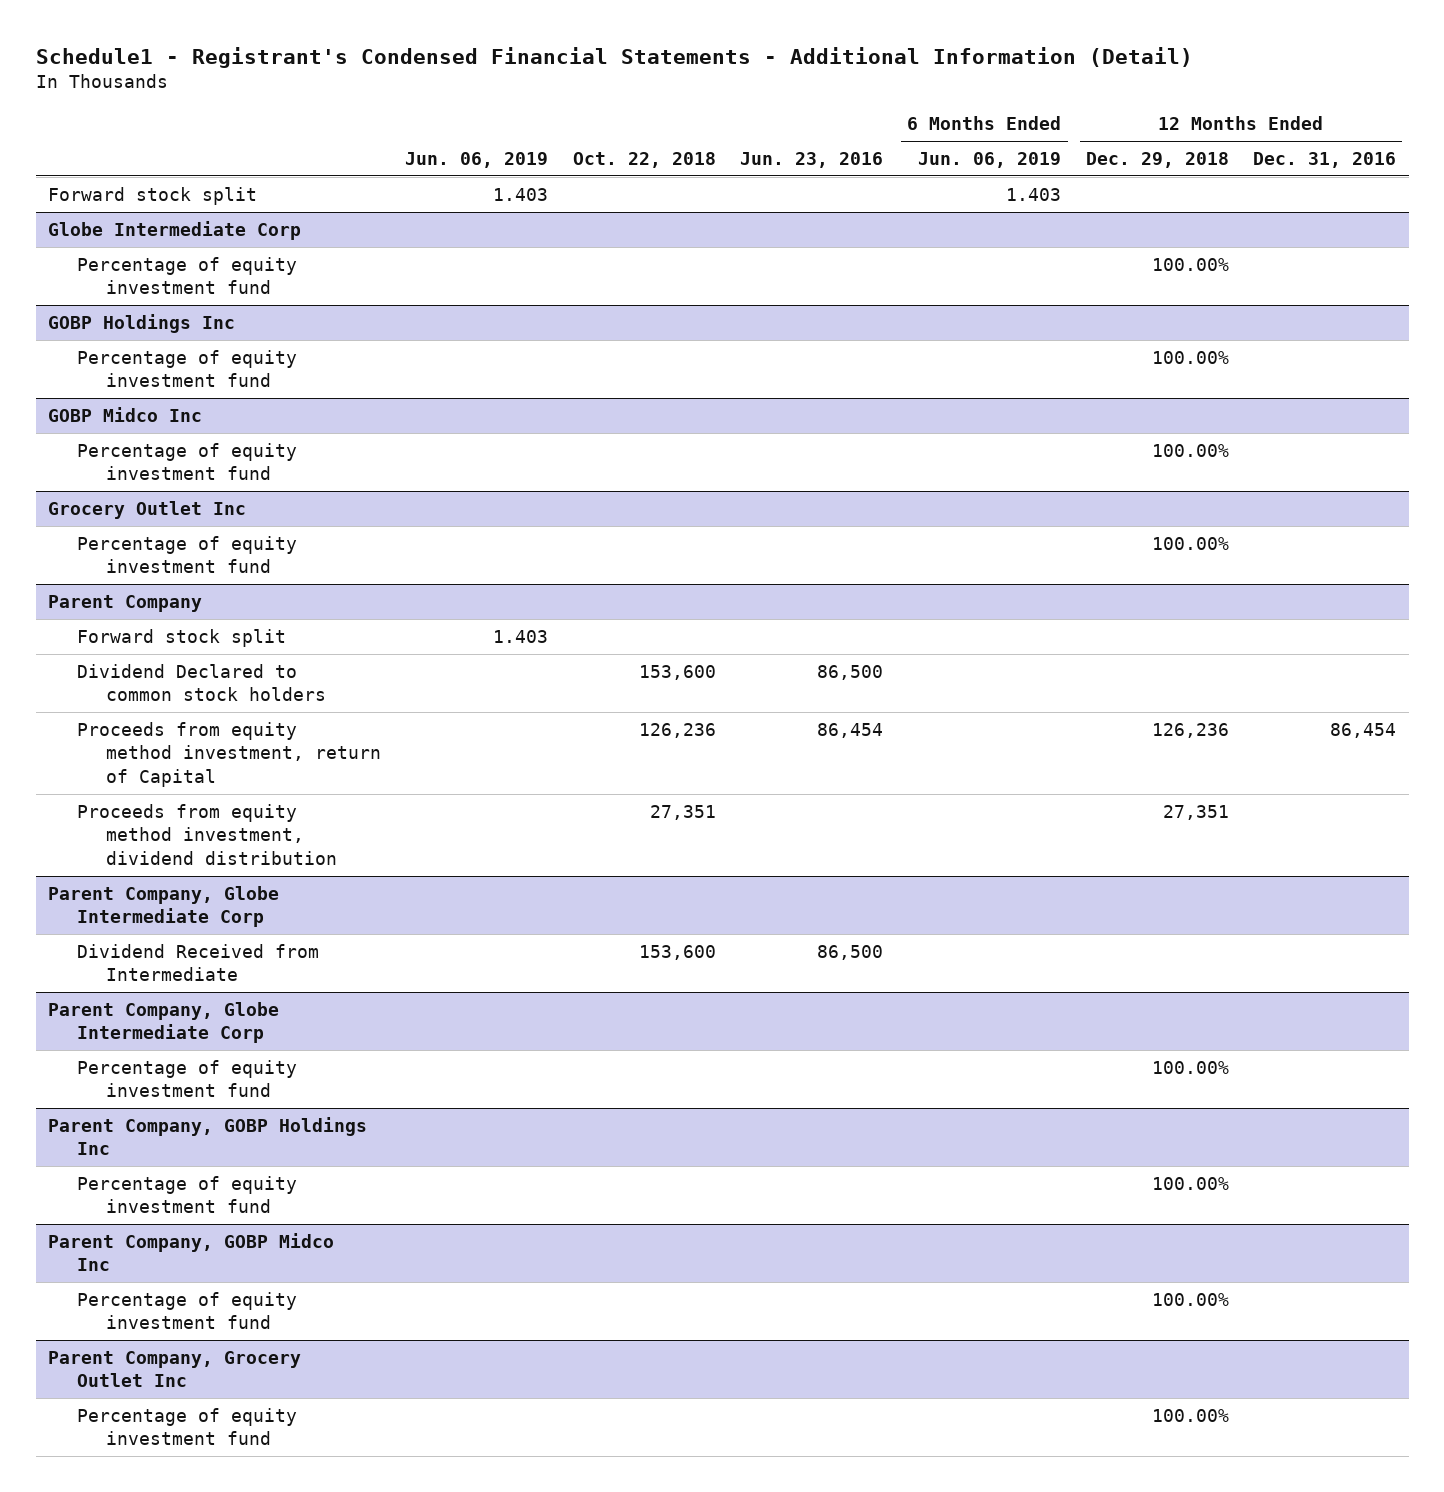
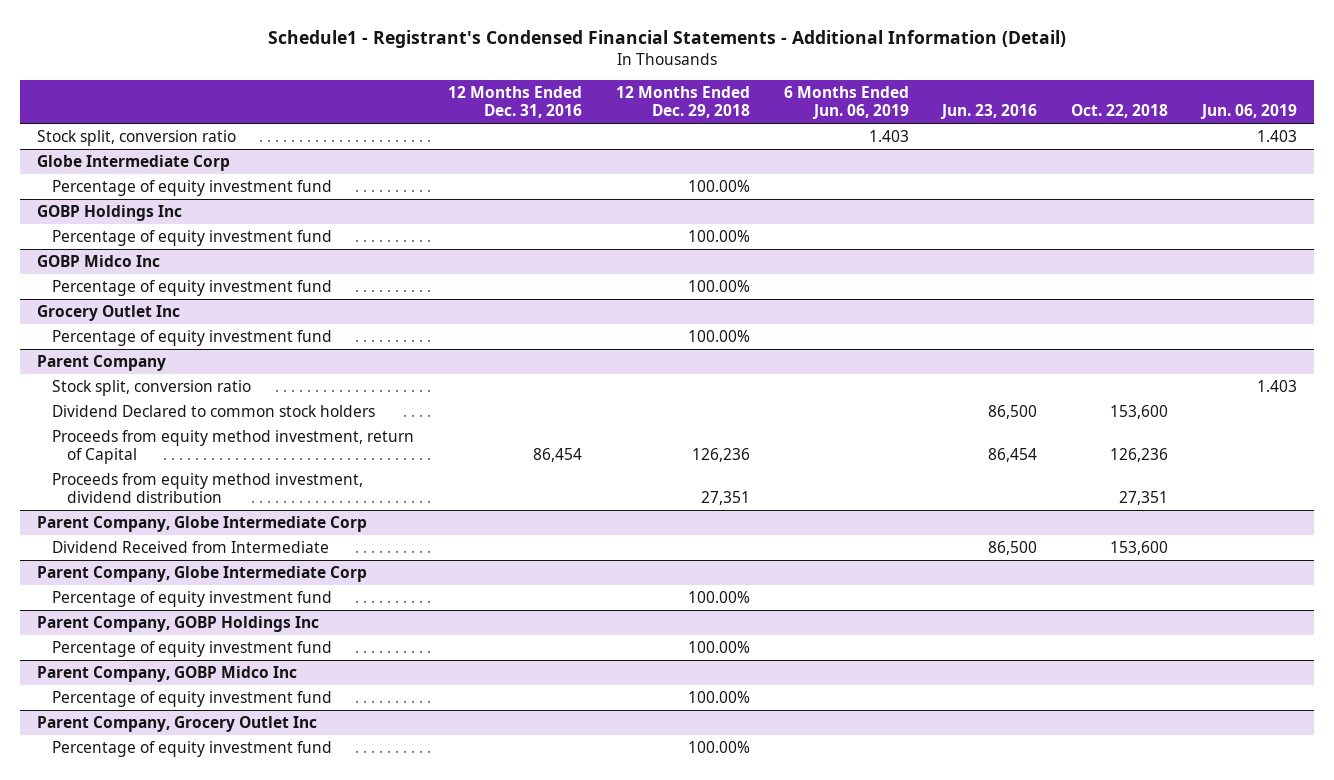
- | Jun. 06, 2019 | Oct. 22, 2018 | Jun. 23, 2016 | 6 Months Ended Jun. 06, 2019 | 12 Months Ended Dec. 29, 2018 | 12 Months Ended Dec. 31, 2016
+ | 12 Months Ended Dec. 31, 2016 | 12 Months Ended Dec. 29, 2018 | 6 Months Ended Jun. 06, 2019 | Jun. 23, 2016 | Oct. 22, 2018 | Jun. 06, 2019
- Forward stock split | 1.403 | | | 1.403 | |
+ Stock split, conversion ratio | | | 1.403 | | | 1.403
@ Parent Company
- Forward stock split | 1.403 | | | | |
+ Stock split, conversion ratio | | | | | | 1.403

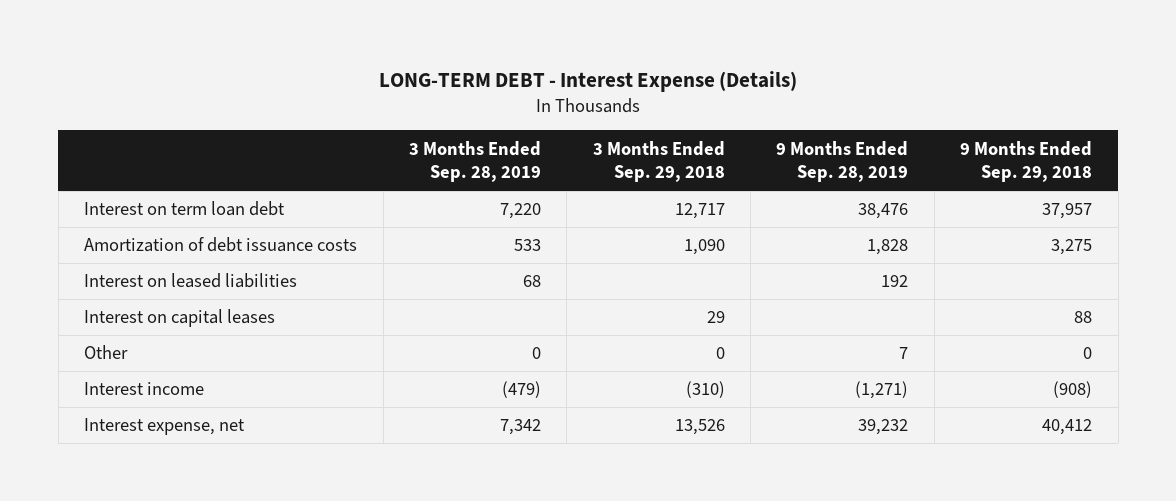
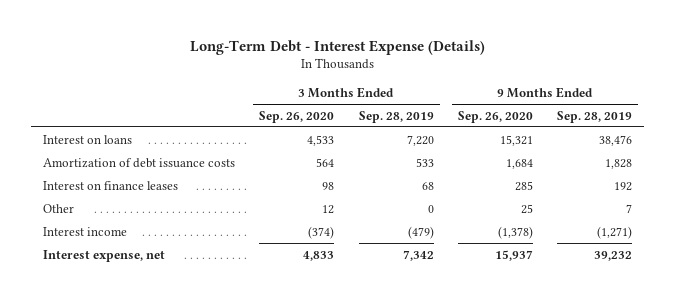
- LONG-TERM DEBT - Interest Expense (Details)
+ Long-Term Debt - Interest Expense (Details)
- | 3 Months Ended Sep. 28, 2019 | 3 Months Ended Sep. 29, 2018 | 9 Months Ended Sep. 28, 2019 | 9 Months Ended Sep. 29, 2018
+ | 3 Months Ended Sep. 26, 2020 | 3 Months Ended Sep. 28, 2019 | 9 Months Ended Sep. 26, 2020 | 9 Months Ended Sep. 28, 2019
- Interest on term loan debt | 7,220 | 12,717 | 38,476 | 37,957
+ Interest on loans | 4,533 | 7,220 | 15,321 | 38,476
- Interest on leased liabilities | 68 | | 192 |
- Interest on capital leases | | 29 | | 88
+ Interest on finance leases | 98 | 68 | 285 | 192

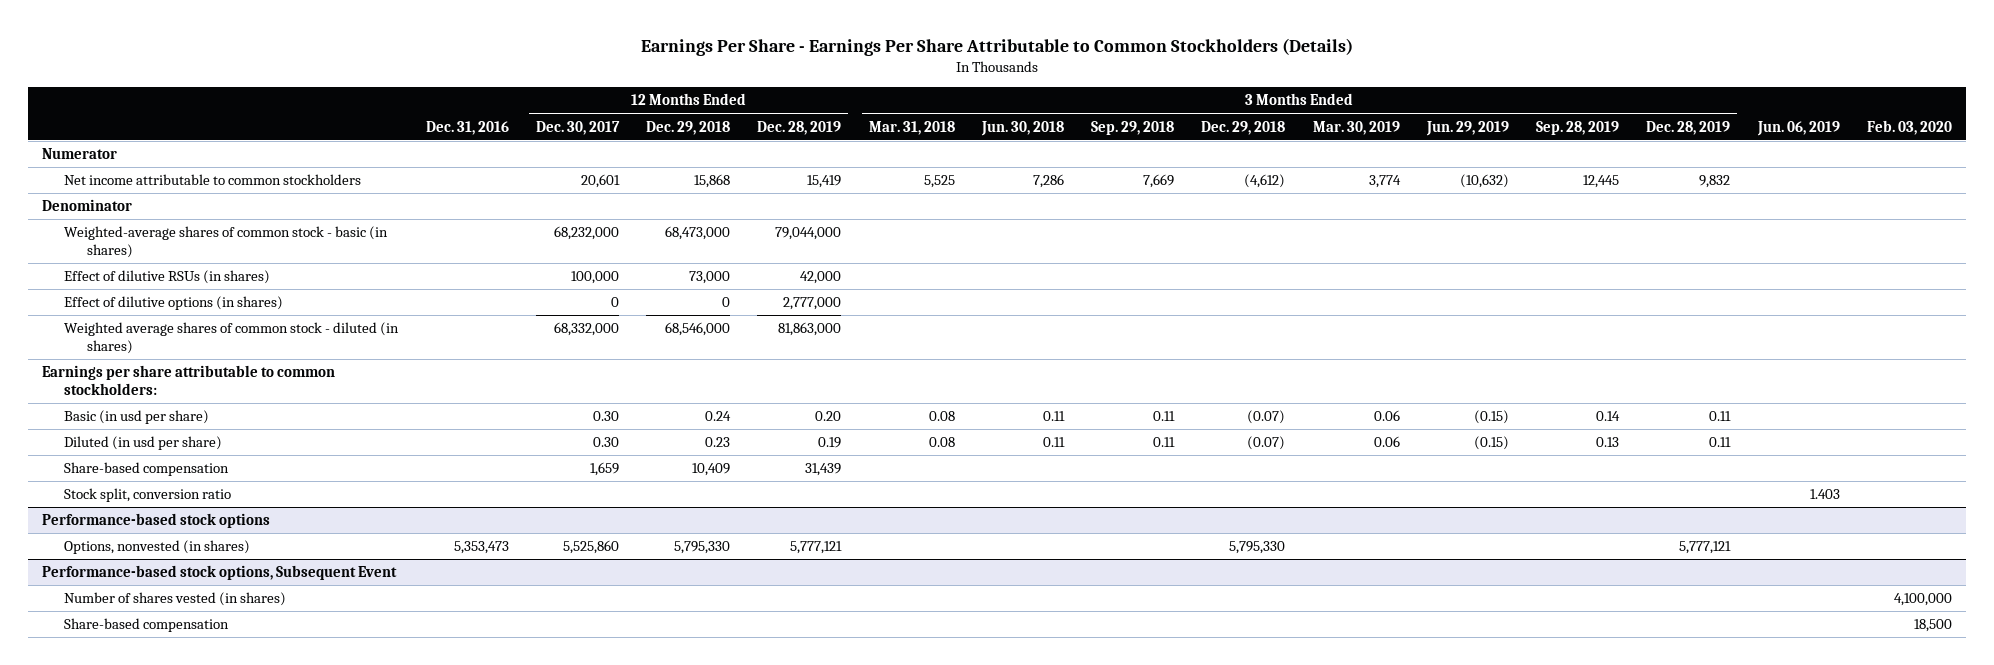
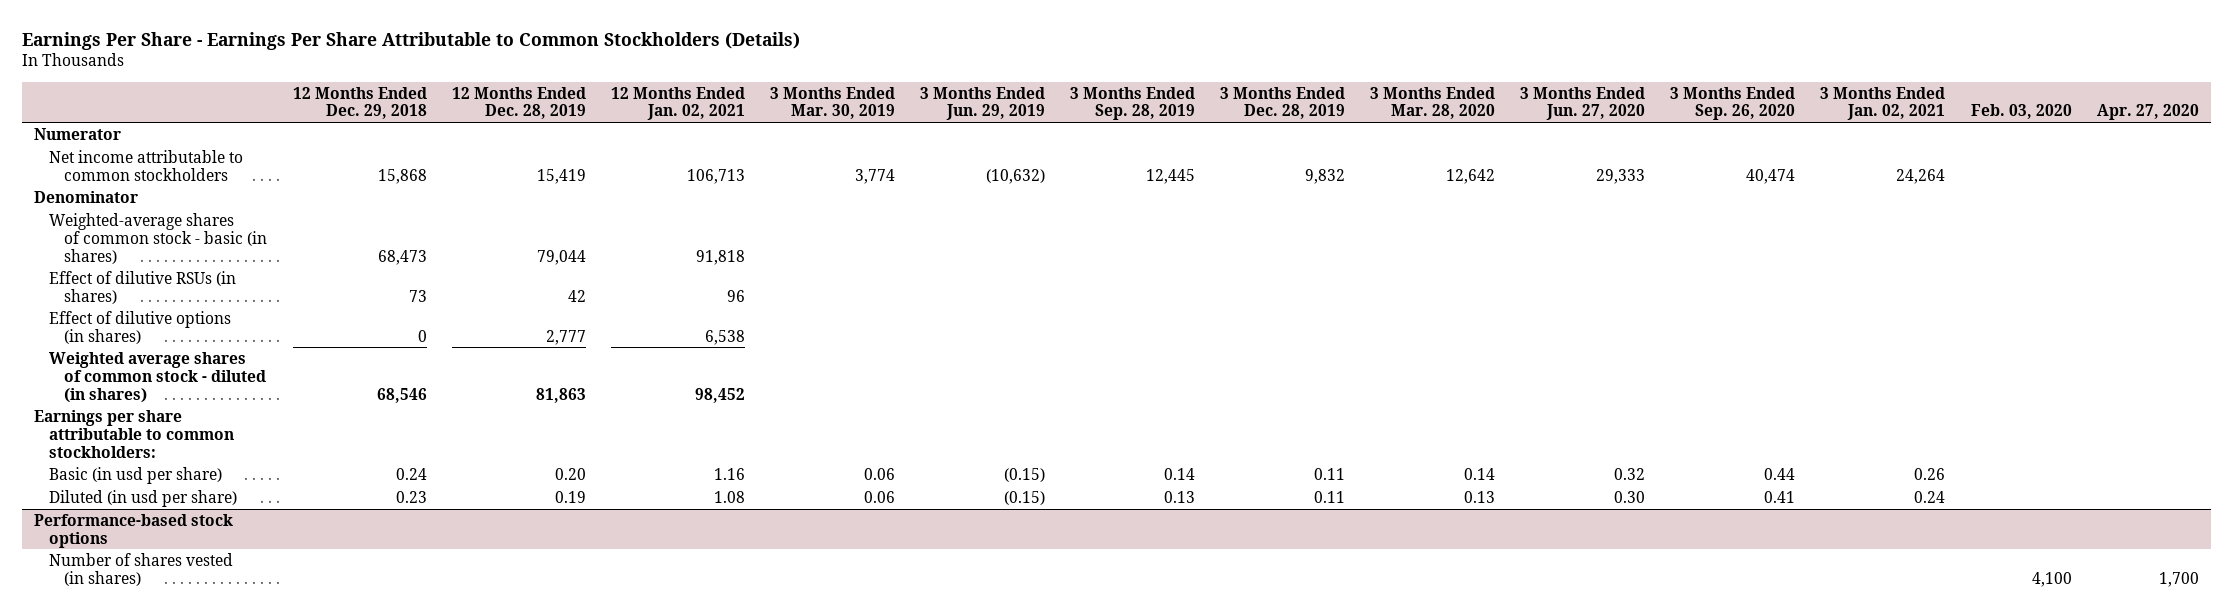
- | Dec. 31, 2016 | 12 Months Ended Dec. 30, 2017 | 12 Months Ended Dec. 29, 2018 | 12 Months Ended Dec. 28, 2019 | 3 Months Ended Mar. 31, 2018 | 3 Months Ended Jun. 30, 2018 | 3 Months Ended Sep. 29, 2018 | 3 Months Ended Dec. 29, 2018 | 3 Months Ended Mar. 30, 2019 | 3 Months Ended Jun. 29, 2019 | 3 Months Ended Sep. 28, 2019 | 3 Months Ended Dec. 28, 2019 | Jun. 06, 2019 | Feb. 03, 2020
+ | 12 Months Ended Dec. 29, 2018 | 12 Months Ended Dec. 28, 2019 | 12 Months Ended Jan. 02, 2021 | 3 Months Ended Mar. 30, 2019 | 3 Months Ended Jun. 29, 2019 | 3 Months Ended Sep. 28, 2019 | 3 Months Ended Dec. 28, 2019 | 3 Months Ended Mar. 28, 2020 | 3 Months Ended Jun. 27, 2020 | 3 Months Ended Sep. 26, 2020 | 3 Months Ended Jan. 02, 2021 | Feb. 03, 2020 | Apr. 27, 2020
- Weighted-average shares of common stock - basic (in shares) | | 68,232,000 | 68,473,000 | 79,044,000 | | | | | | | | | |
- Effect of dilutive RSUs (in shares) | | 100,000 | 73,000 | 42,000 | | | | | | | | | |
- Effect of dilutive options (in shares) | | 0 | 0 | 2,777,000 | | | | | | | | | |
- Weighted average shares of common stock - diluted (in shares) | | 68,332,000 | 68,546,000 | 81,863,000 | | | | | | | | | |
+ Weighted-average shares of common stock - basic (in shares) | 68,473 | 79,044 | 91,818 | | | | | | | | | |
+ Effect of dilutive RSUs (in shares) | 73 | 42 | 96 | | | | | | | | | |
+ Effect of dilutive options (in shares) | 0 | 2,777 | 6,538 | | | | | | | | | |
+ Weighted average shares of common stock - diluted (in shares) | 68,546 | 81,863 | 98,452 | | | | | | | | | |
- Share-based compensation | | 1,659 | 10,409 | 31,439 | | | | | | | | | |
- Stock split, conversion ratio | | | | | | | | | | | | | 1.403 |
@ Performance-based stock options
- Options, nonvested (in shares) | 5,353,473 | 5,525,860 | 5,795,330 | 5,777,121 | | | | 5,795,330 | | | | 5,777,121 | |
- Performance-based stock options, Subsequent Event
- Number of shares vested (in shares) | | | | | | | | | | | | | | 4,100,000
- Share-based compensation | | | | | | | | | | | | | | 18,500
@ Performance-based stock options
+ Number of shares vested (in shares) | | | | | | | | | | | | 4,100 | 1,700

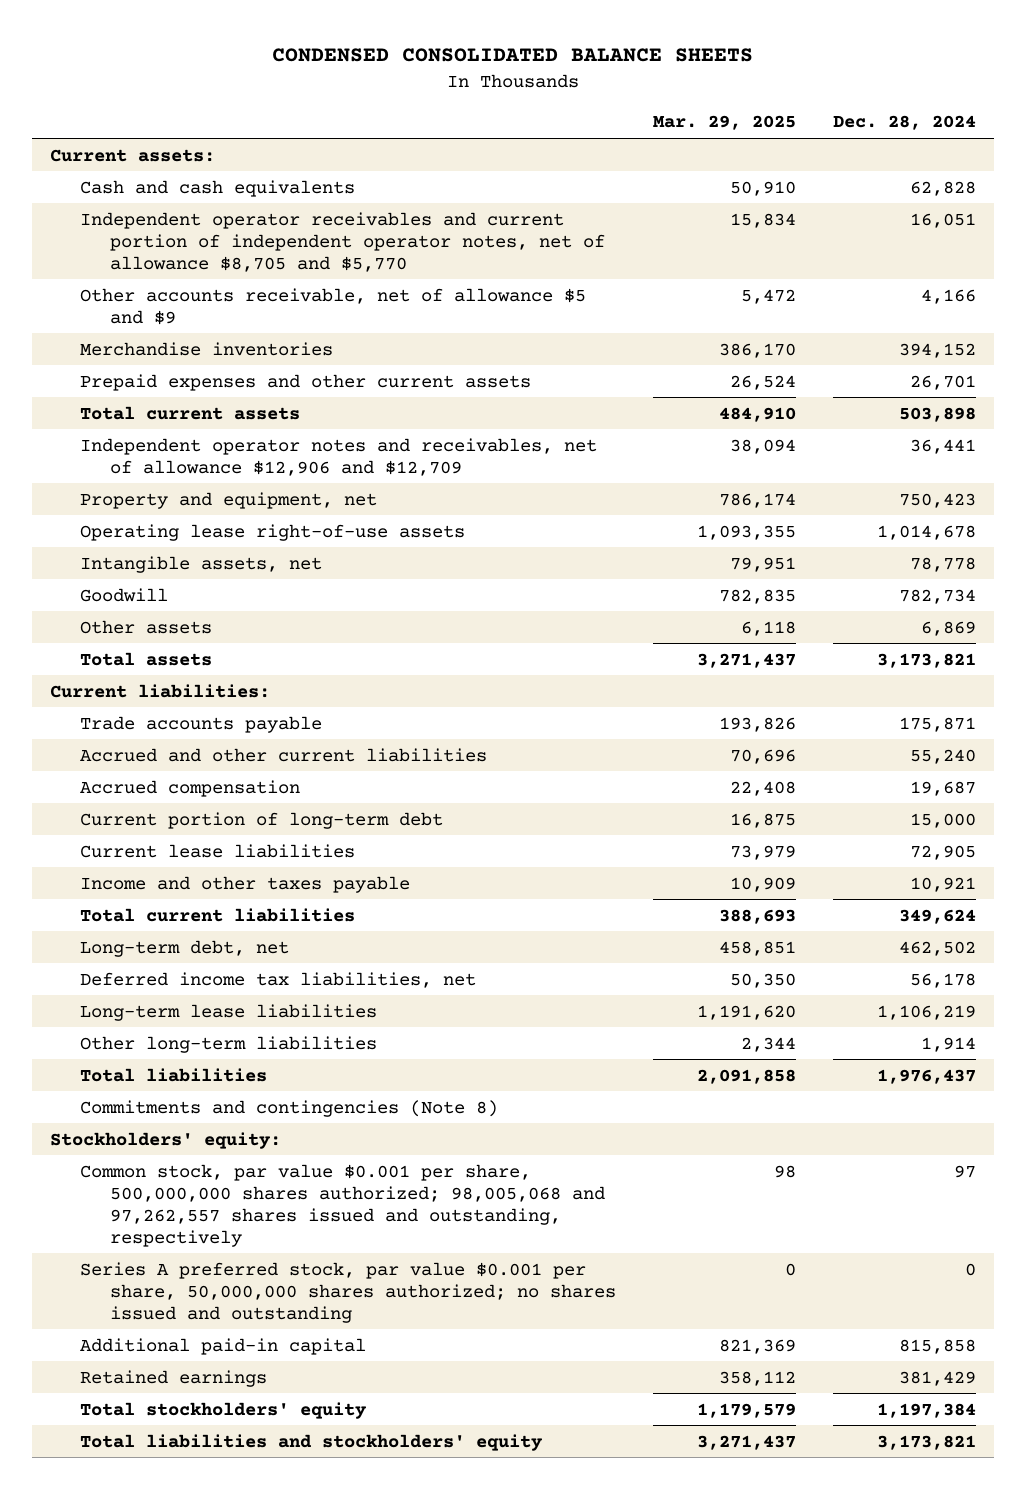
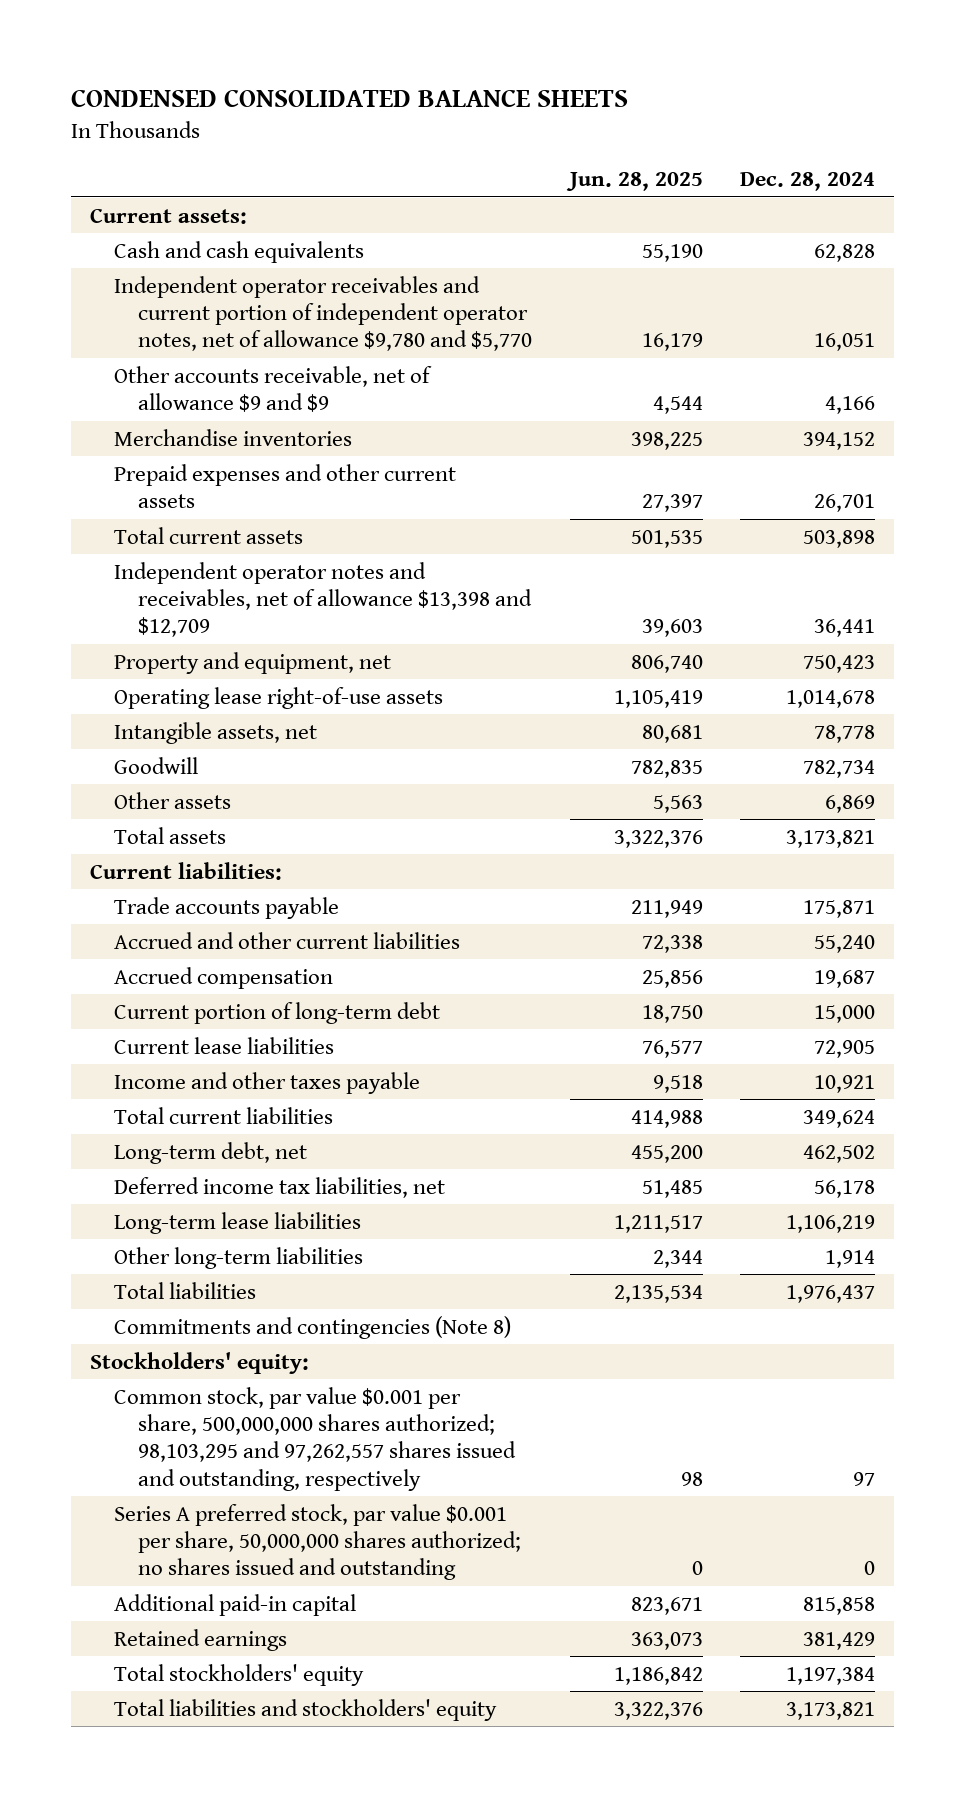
- | Mar. 29, 2025 | Dec. 28, 2024
+ | Jun. 28, 2025 | Dec. 28, 2024
- Independent operator receivables and current portion of independent operator notes, net of allowance $8,705 and $5,770 | 15,834 | 16,051
- Other accounts receivable, net of allowance $5 and $9 | 5,472 | 4,166
+ Independent operator receivables and current portion of independent operator notes, net of allowance $9,780 and $5,770 | 16,179 | 16,051
+ Other accounts receivable, net of allowance $9 and $9 | 4,544 | 4,166
- Independent operator notes and receivables, net of allowance $12,906 and $12,709 | 38,094 | 36,441
+ Independent operator notes and receivables, net of allowance $13,398 and $12,709 | 39,603 | 36,441
- Common stock, par value $0.001 per share, 500,000,000 shares authorized; 98,005,068 and 97,262,557 shares issued and outstanding, respectively | 98 | 97
+ Common stock, par value $0.001 per share, 500,000,000 shares authorized; 98,103,295 and 97,262,557 shares issued and outstanding, respectively | 98 | 97

